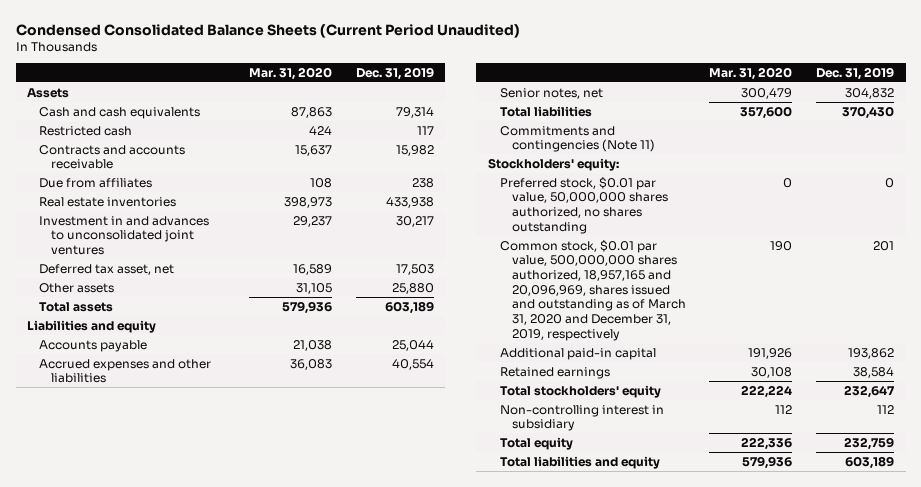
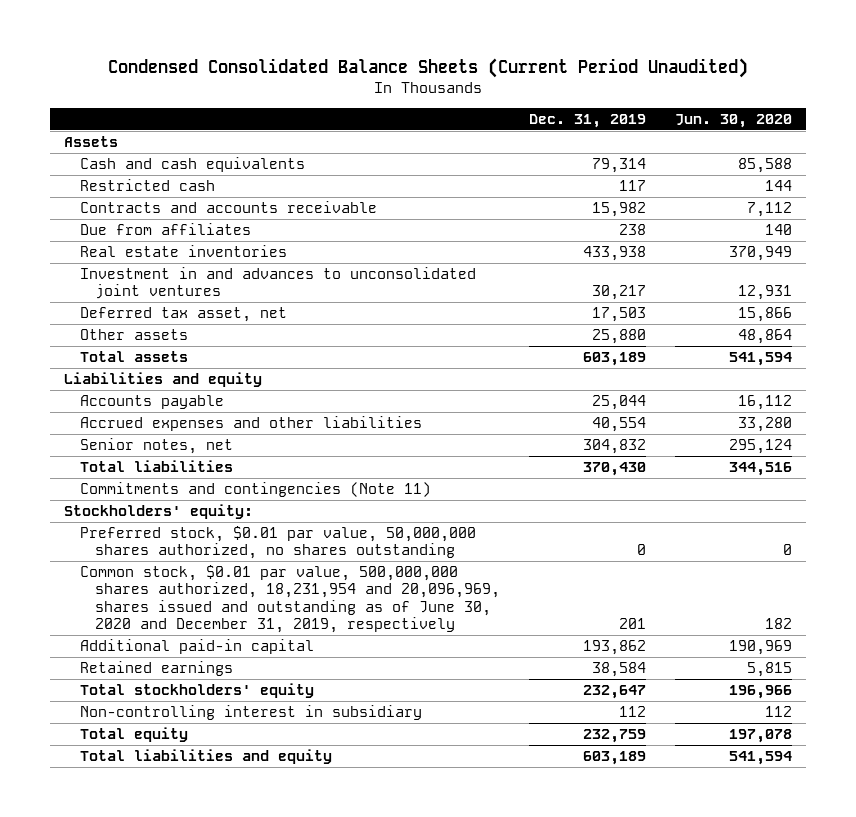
- | Mar. 31, 2020 | Dec. 31, 2019
+ | Dec. 31, 2019 | Jun. 30, 2020
- Common stock, $0.01 par value, 500,000,000 shares authorized, 18,957,165 and 20,096,969, shares issued and outstanding as of March 31, 2020 and December 31, 2019, respectively | 190 | 201
+ Common stock, $0.01 par value, 500,000,000 shares authorized, 18,231,954 and 20,096,969, shares issued and outstanding as of June 30, 2020 and December 31, 2019, respectively | 201 | 182

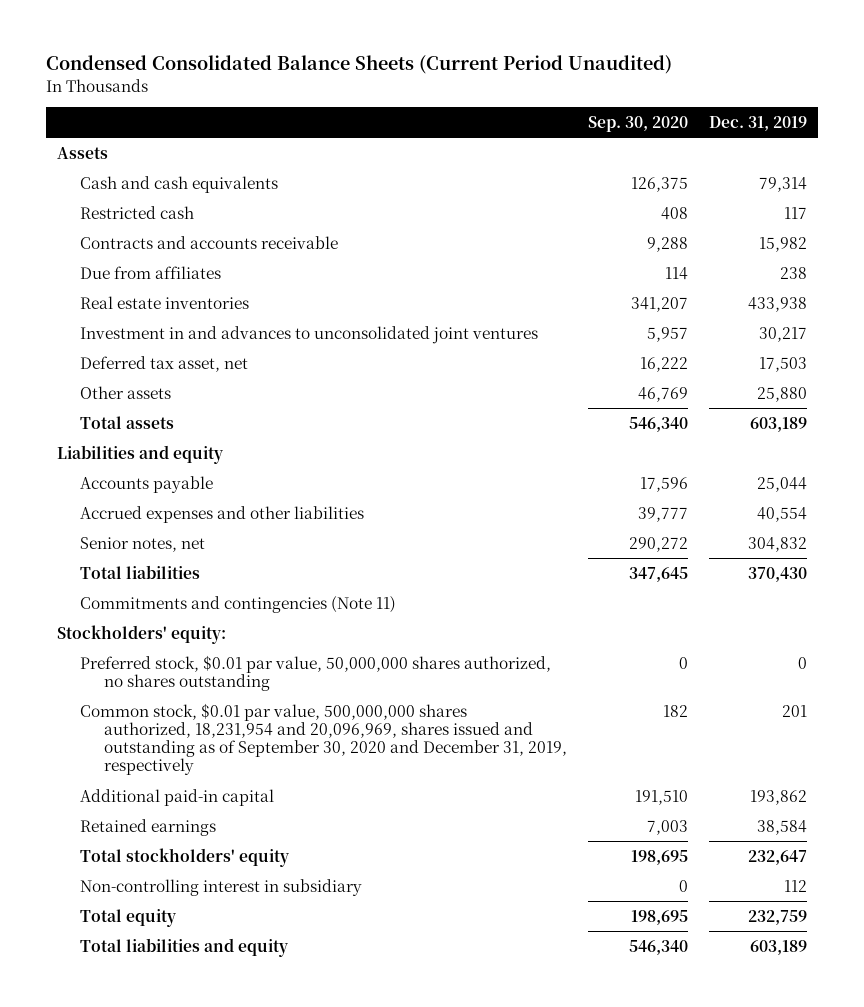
- | Dec. 31, 2019 | Jun. 30, 2020
+ | Sep. 30, 2020 | Dec. 31, 2019
- Common stock, $0.01 par value, 500,000,000 shares authorized, 18,231,954 and 20,096,969, shares issued and outstanding as of June 30, 2020 and December 31, 2019, respectively | 201 | 182
+ Common stock, $0.01 par value, 500,000,000 shares authorized, 18,231,954 and 20,096,969, shares issued and outstanding as of September 30, 2020 and December 31, 2019, respectively | 182 | 201

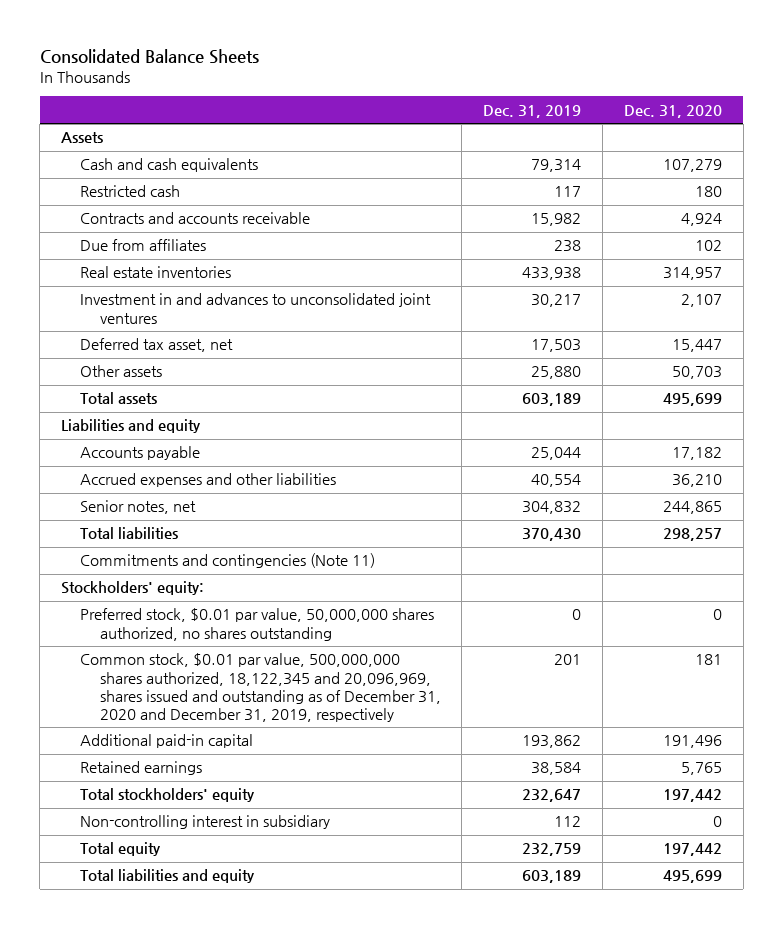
- Condensed Consolidated Balance Sheets (Current Period Unaudited)
+ Consolidated Balance Sheets
- | Sep. 30, 2020 | Dec. 31, 2019
+ | Dec. 31, 2019 | Dec. 31, 2020
- Common stock, $0.01 par value, 500,000,000 shares authorized, 18,231,954 and 20,096,969, shares issued and outstanding as of September 30, 2020 and December 31, 2019, respectively | 182 | 201
+ Common stock, $0.01 par value, 500,000,000 shares authorized, 18,122,345 and 20,096,969, shares issued and outstanding as of December 31, 2020 and December 31, 2019, respectively | 201 | 181

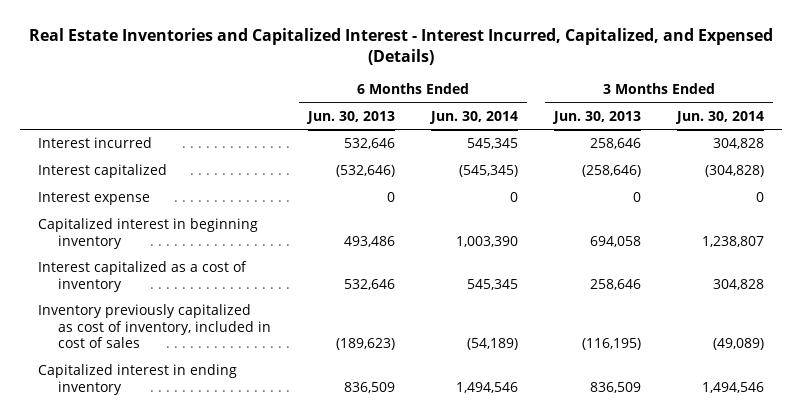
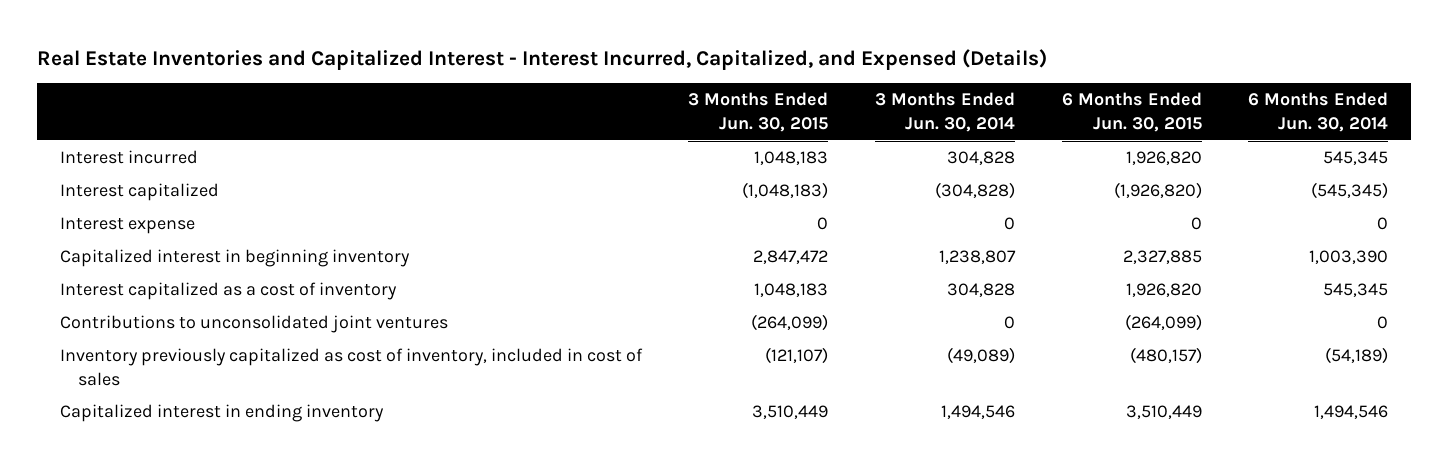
- | 6 Months Ended Jun. 30, 2013 | 6 Months Ended Jun. 30, 2014 | 3 Months Ended Jun. 30, 2013 | 3 Months Ended Jun. 30, 2014
+ | 3 Months Ended Jun. 30, 2015 | 3 Months Ended Jun. 30, 2014 | 6 Months Ended Jun. 30, 2015 | 6 Months Ended Jun. 30, 2014
+ Contributions to unconsolidated joint ventures | (264,099) | 0 | (264,099) | 0

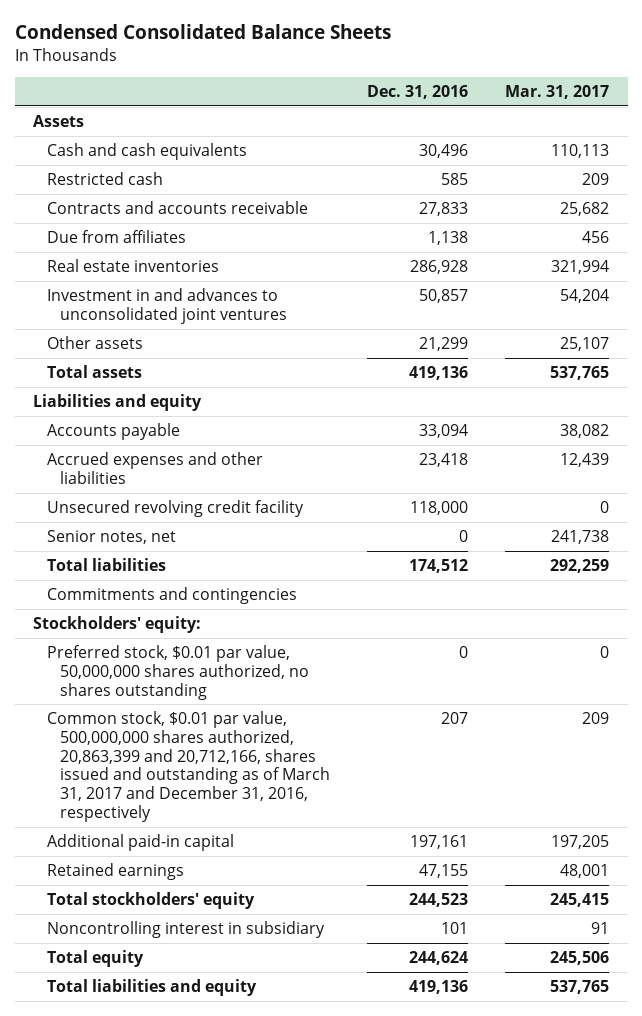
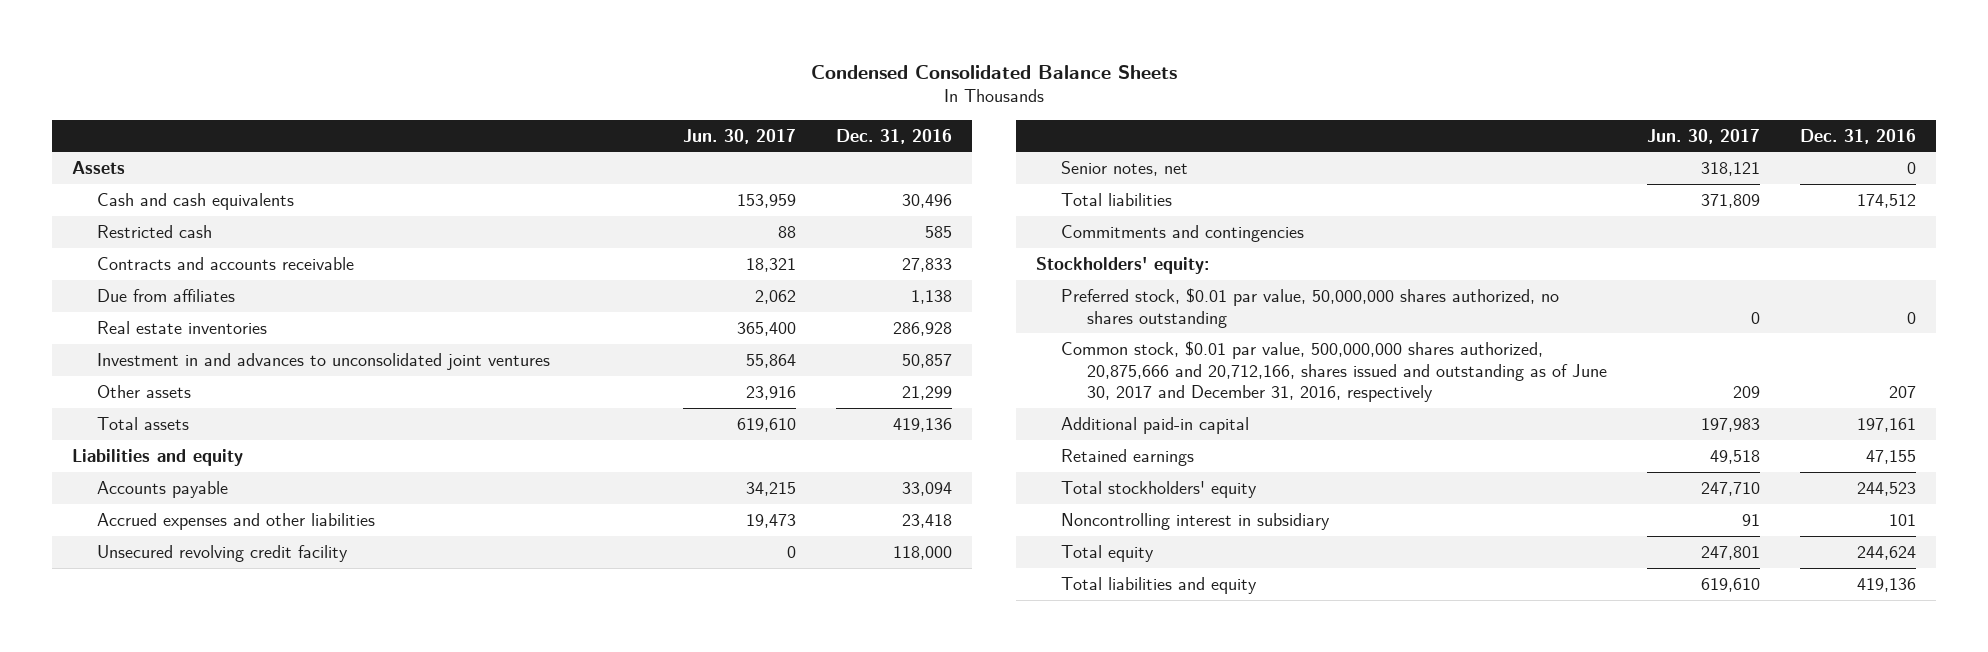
- | Dec. 31, 2016 | Mar. 31, 2017
+ | Jun. 30, 2017 | Dec. 31, 2016
- Common stock, $0.01 par value, 500,000,000 shares authorized, 20,863,399 and 20,712,166, shares issued and outstanding as of March 31, 2017 and December 31, 2016, respectively | 207 | 209
+ Common stock, $0.01 par value, 500,000,000 shares authorized, 20,875,666 and 20,712,166, shares issued and outstanding as of June 30, 2017 and December 31, 2016, respectively | 209 | 207

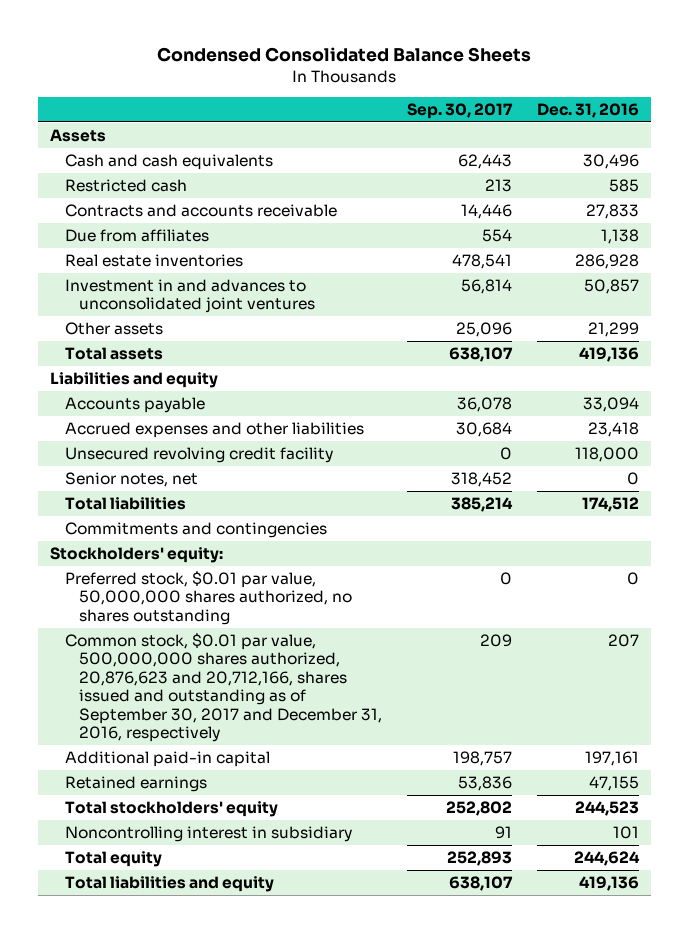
- | Jun. 30, 2017 | Dec. 31, 2016
+ | Sep. 30, 2017 | Dec. 31, 2016
- Common stock, $0.01 par value, 500,000,000 shares authorized, 20,875,666 and 20,712,166, shares issued and outstanding as of June 30, 2017 and December 31, 2016, respectively | 209 | 207
+ Common stock, $0.01 par value, 500,000,000 shares authorized, 20,876,623 and 20,712,166, shares issued and outstanding as of September 30, 2017 and December 31, 2016, respectively | 209 | 207

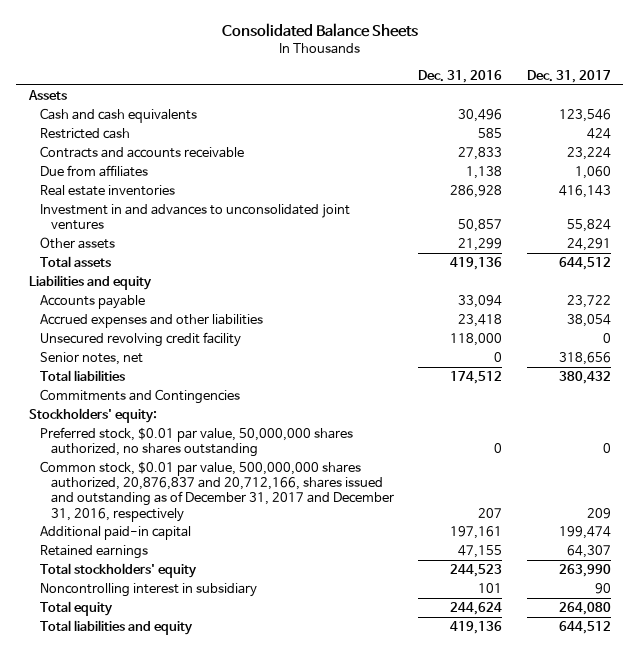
- Condensed Consolidated Balance Sheets
+ Consolidated Balance Sheets
- | Sep. 30, 2017 | Dec. 31, 2016
+ | Dec. 31, 2016 | Dec. 31, 2017
- Commitments and contingencies
+ Commitments and Contingencies
- Common stock, $0.01 par value, 500,000,000 shares authorized, 20,876,623 and 20,712,166, shares issued and outstanding as of September 30, 2017 and December 31, 2016, respectively | 209 | 207
+ Common stock, $0.01 par value, 500,000,000 shares authorized, 20,876,837 and 20,712,166, shares issued and outstanding as of December 31, 2017 and December 31, 2016, respectively | 207 | 209

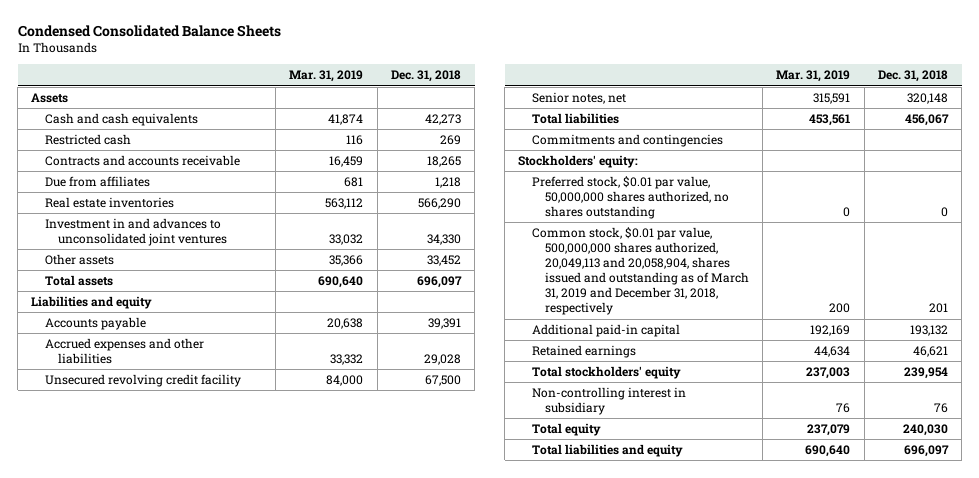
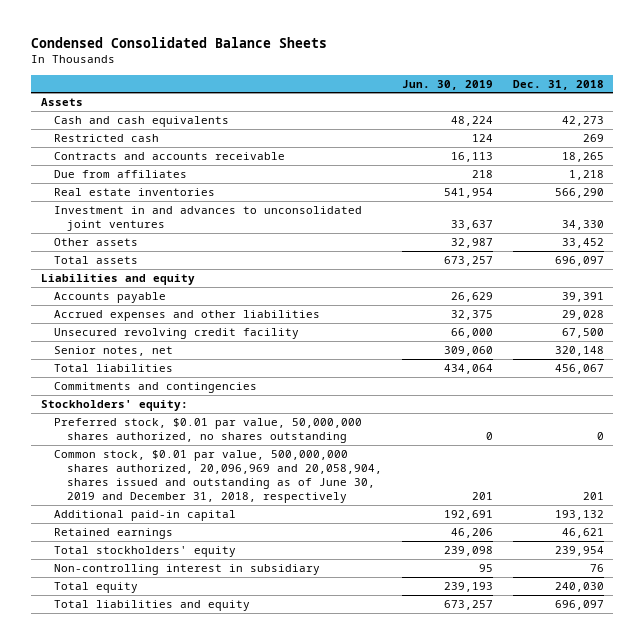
- | Mar. 31, 2019 | Dec. 31, 2018
+ | Jun. 30, 2019 | Dec. 31, 2018
- Common stock, $0.01 par value, 500,000,000 shares authorized, 20,049,113 and 20,058,904, shares issued and outstanding as of March 31, 2019 and December 31, 2018, respectively | 200 | 201
+ Common stock, $0.01 par value, 500,000,000 shares authorized, 20,096,969 and 20,058,904, shares issued and outstanding as of June 30, 2019 and December 31, 2018, respectively | 201 | 201

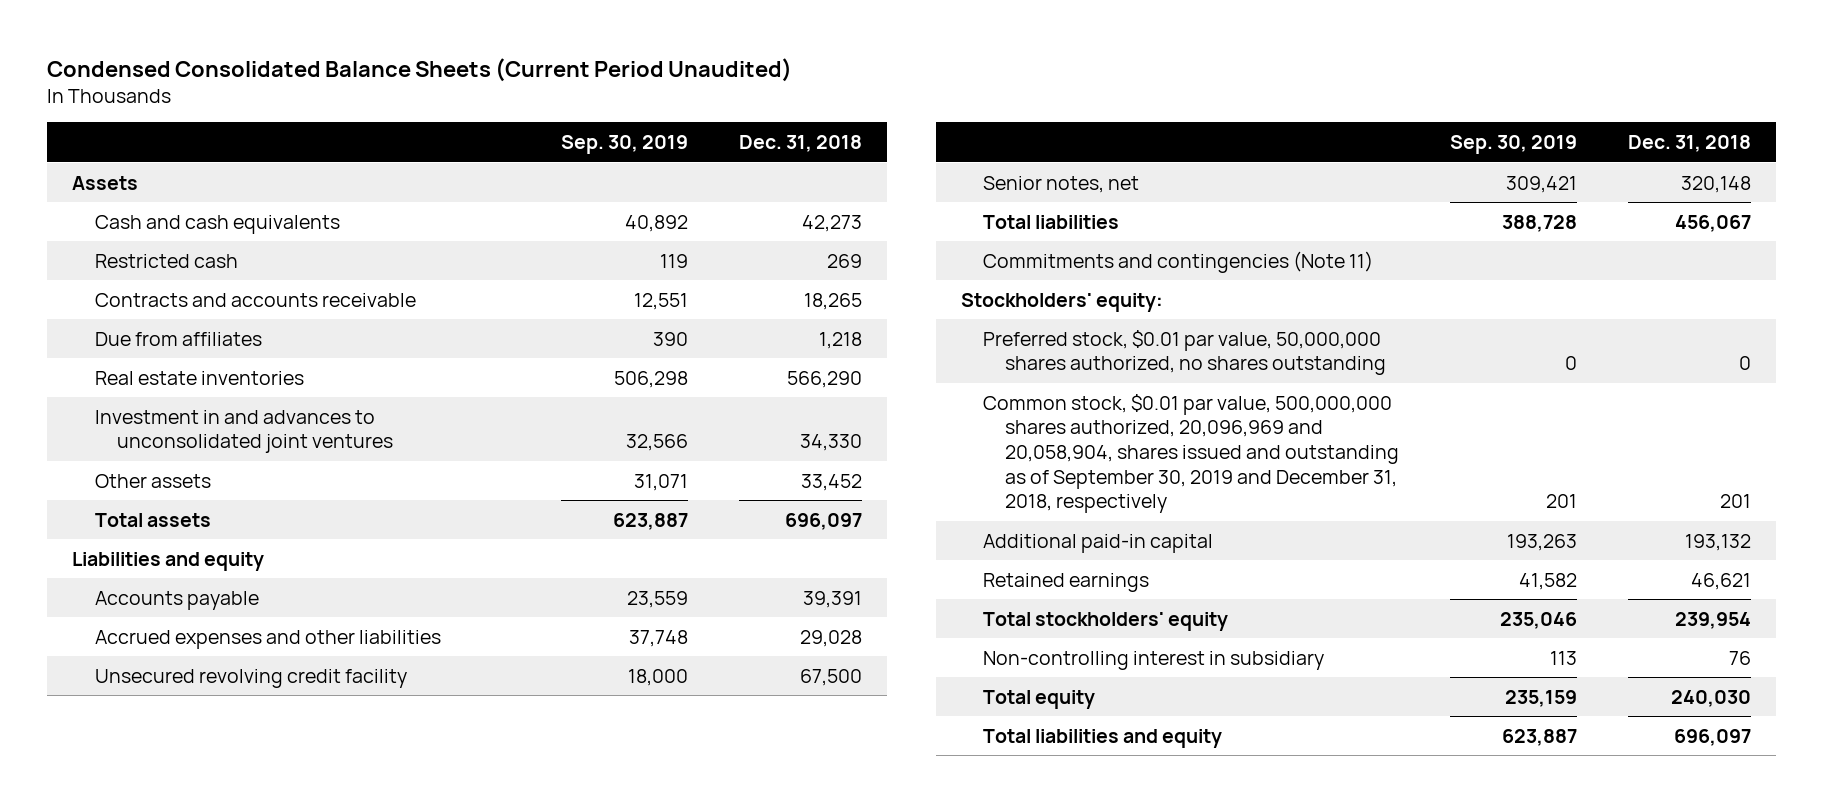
- Condensed Consolidated Balance Sheets
+ Condensed Consolidated Balance Sheets (Current Period Unaudited)
- | Jun. 30, 2019 | Dec. 31, 2018
+ | Sep. 30, 2019 | Dec. 31, 2018
- Commitments and contingencies
+ Commitments and contingencies (Note 11)
- Common stock, $0.01 par value, 500,000,000 shares authorized, 20,096,969 and 20,058,904, shares issued and outstanding as of June 30, 2019 and December 31, 2018, respectively | 201 | 201
+ Common stock, $0.01 par value, 500,000,000 shares authorized, 20,096,969 and 20,058,904, shares issued and outstanding as of September 30, 2019 and December 31, 2018, respectively | 201 | 201

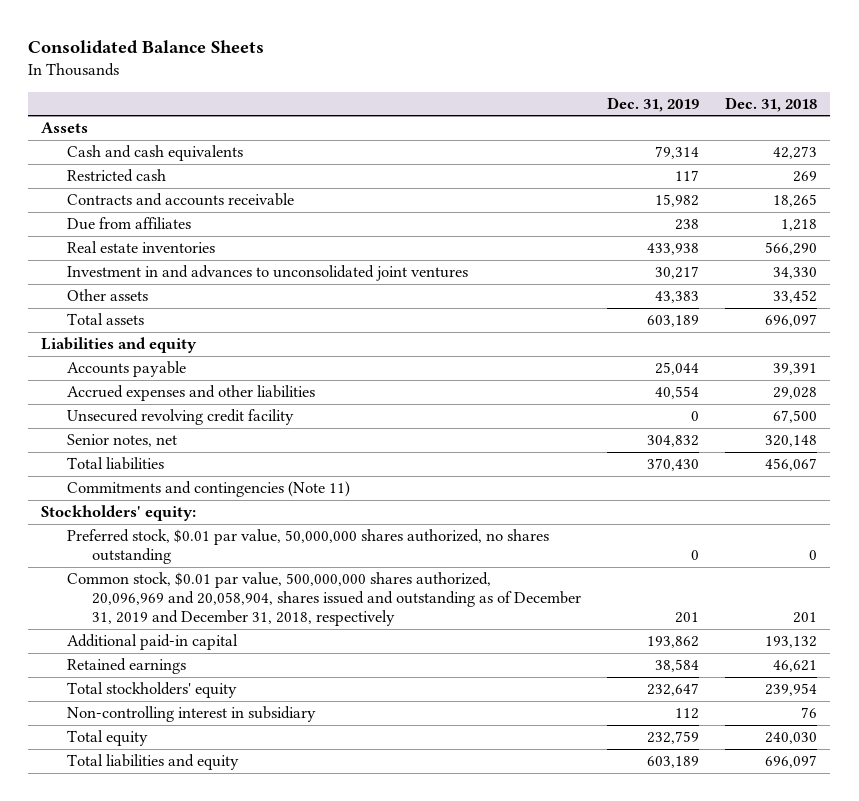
- Condensed Consolidated Balance Sheets (Current Period Unaudited)
+ Consolidated Balance Sheets
- | Sep. 30, 2019 | Dec. 31, 2018
+ | Dec. 31, 2019 | Dec. 31, 2018
- Common stock, $0.01 par value, 500,000,000 shares authorized, 20,096,969 and 20,058,904, shares issued and outstanding as of September 30, 2019 and December 31, 2018, respectively | 201 | 201
+ Common stock, $0.01 par value, 500,000,000 shares authorized, 20,096,969 and 20,058,904, shares issued and outstanding as of December 31, 2019 and December 31, 2018, respectively | 201 | 201

